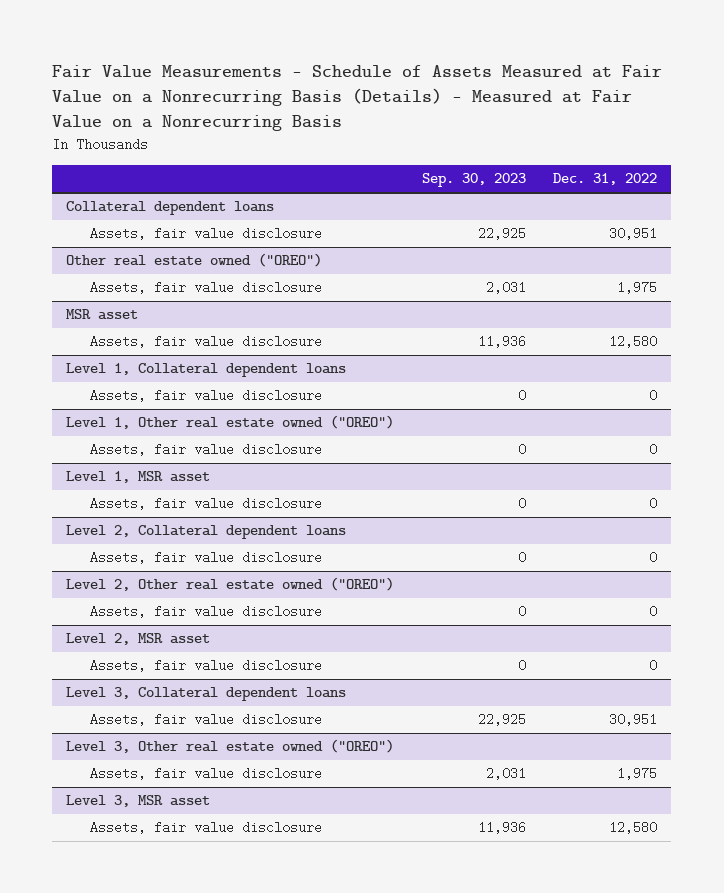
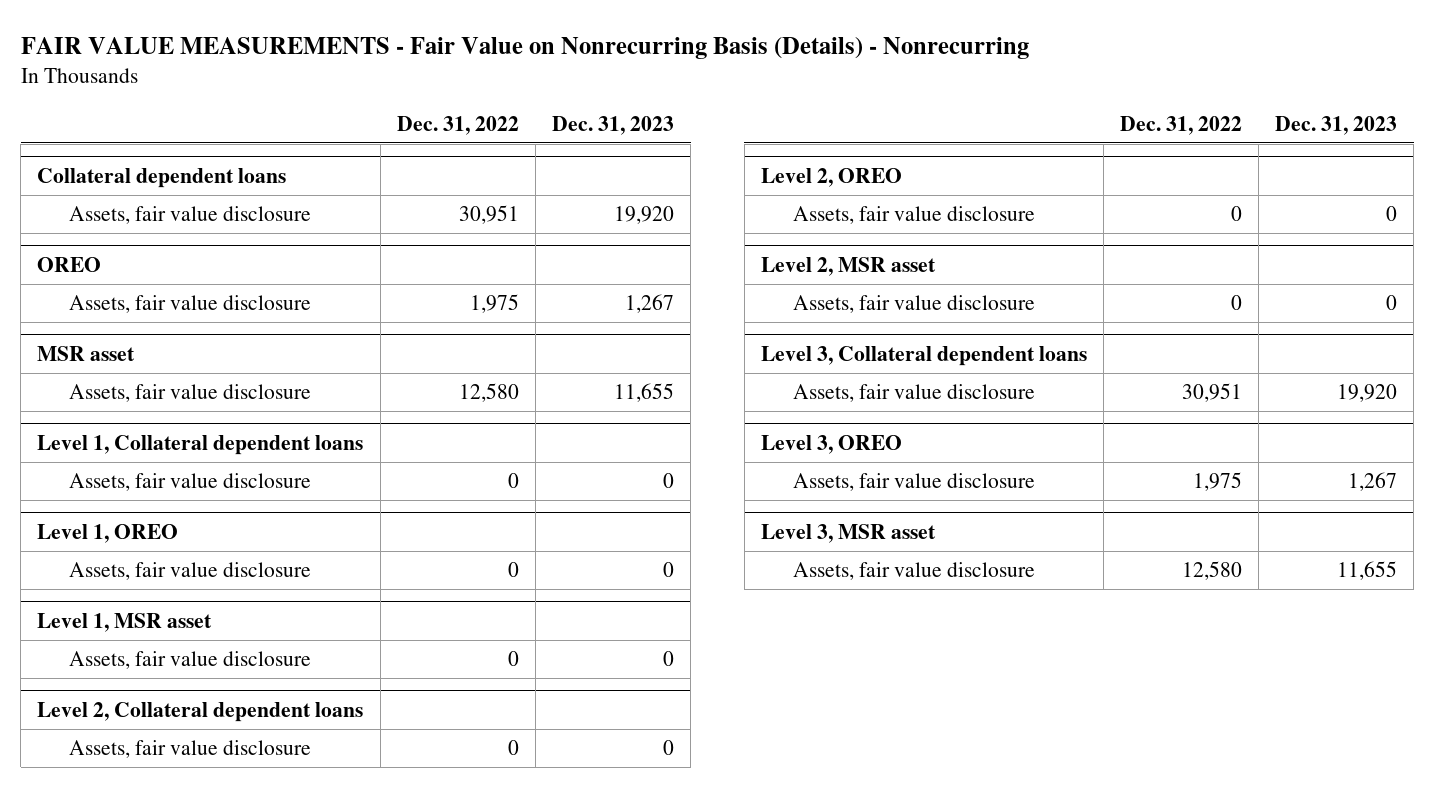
- Fair Value Measurements - Schedule of Assets Measured at Fair Value on a Nonrecurring Basis (Details) - Measured at Fair Value on a Nonrecurring Basis
+ FAIR VALUE MEASUREMENTS - Fair Value on Nonrecurring Basis (Details) - Nonrecurring
- | Sep. 30, 2023 | Dec. 31, 2022
+ | Dec. 31, 2022 | Dec. 31, 2023
- Other real estate owned ("OREO")
+ OREO
- Level 1, Other real estate owned ("OREO")
+ Level 1, OREO
- Level 2, Other real estate owned ("OREO")
+ Level 2, OREO
- Level 3, Other real estate owned ("OREO")
+ Level 3, OREO

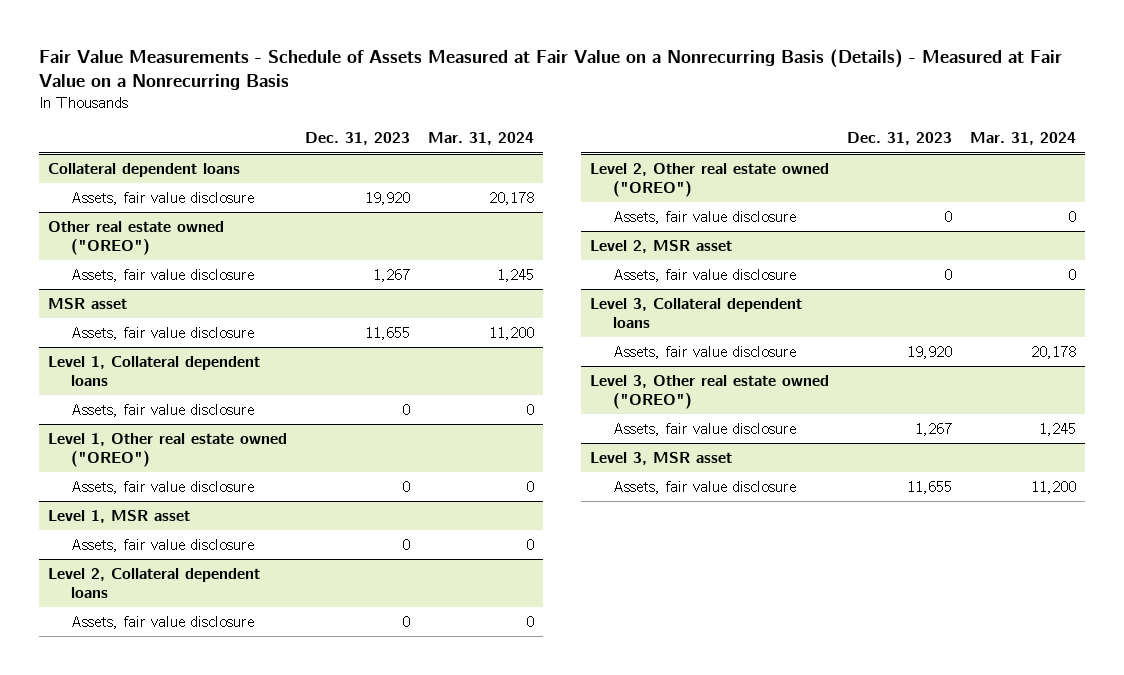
- FAIR VALUE MEASUREMENTS - Fair Value on Nonrecurring Basis (Details) - Nonrecurring
+ Fair Value Measurements - Schedule of Assets Measured at Fair Value on a Nonrecurring Basis (Details) - Measured at Fair Value on a Nonrecurring Basis
- | Dec. 31, 2022 | Dec. 31, 2023
+ | Dec. 31, 2023 | Mar. 31, 2024
- OREO
+ Other real estate owned ("OREO")
- Level 1, OREO
+ Level 1, Other real estate owned ("OREO")
- Level 2, OREO
+ Level 2, Other real estate owned ("OREO")
- Level 3, OREO
+ Level 3, Other real estate owned ("OREO")

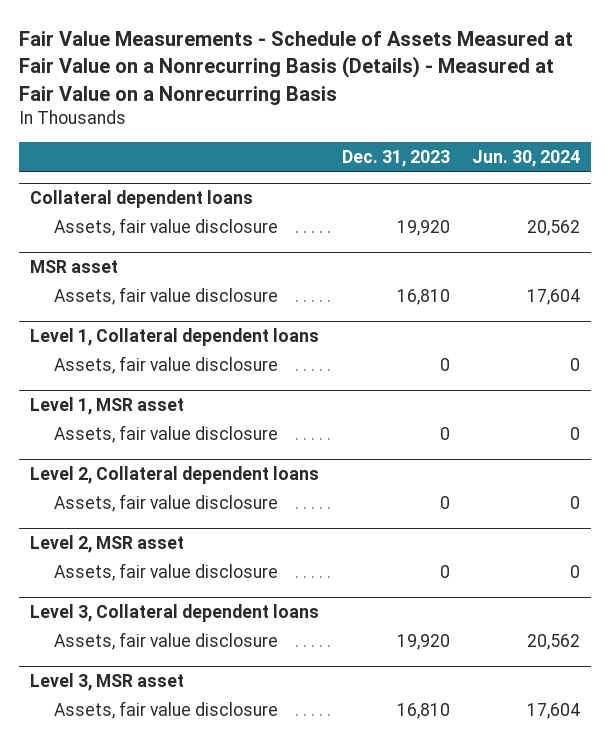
- | Dec. 31, 2023 | Mar. 31, 2024
+ | Dec. 31, 2023 | Jun. 30, 2024
- Other real estate owned ("OREO")
- Assets, fair value disclosure | 1,267 | 1,245
@ MSR asset
- Assets, fair value disclosure | 11,655 | 11,200
+ Assets, fair value disclosure | 16,810 | 17,604
- Level 1, Other real estate owned ("OREO")
- Assets, fair value disclosure | 0 | 0
- Level 2, Other real estate owned ("OREO")
- Assets, fair value disclosure | 0 | 0
- Level 3, Other real estate owned ("OREO")
- Assets, fair value disclosure | 1,267 | 1,245
@ Level 3, MSR asset
- Assets, fair value disclosure | 11,655 | 11,200
+ Assets, fair value disclosure | 16,810 | 17,604

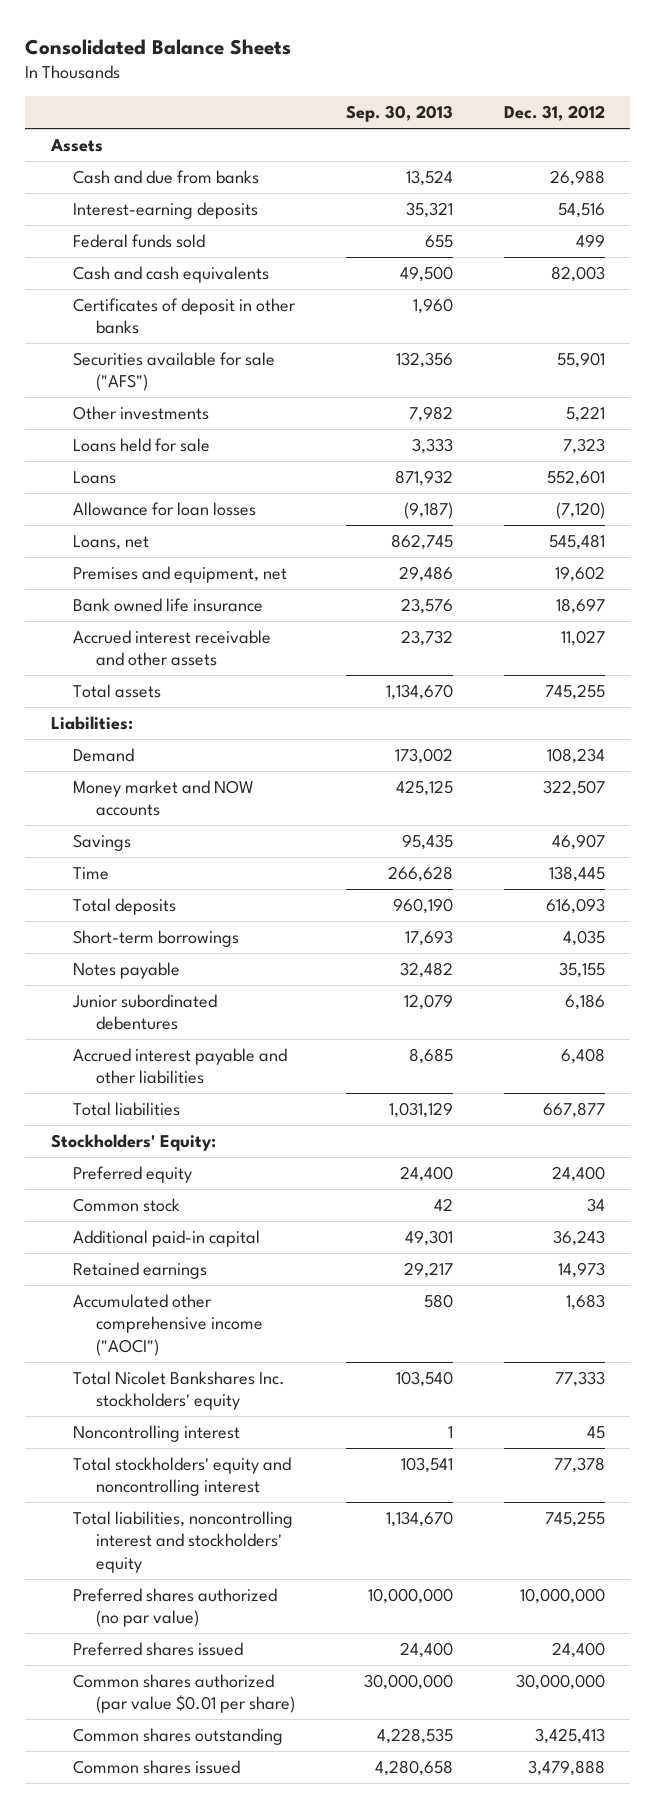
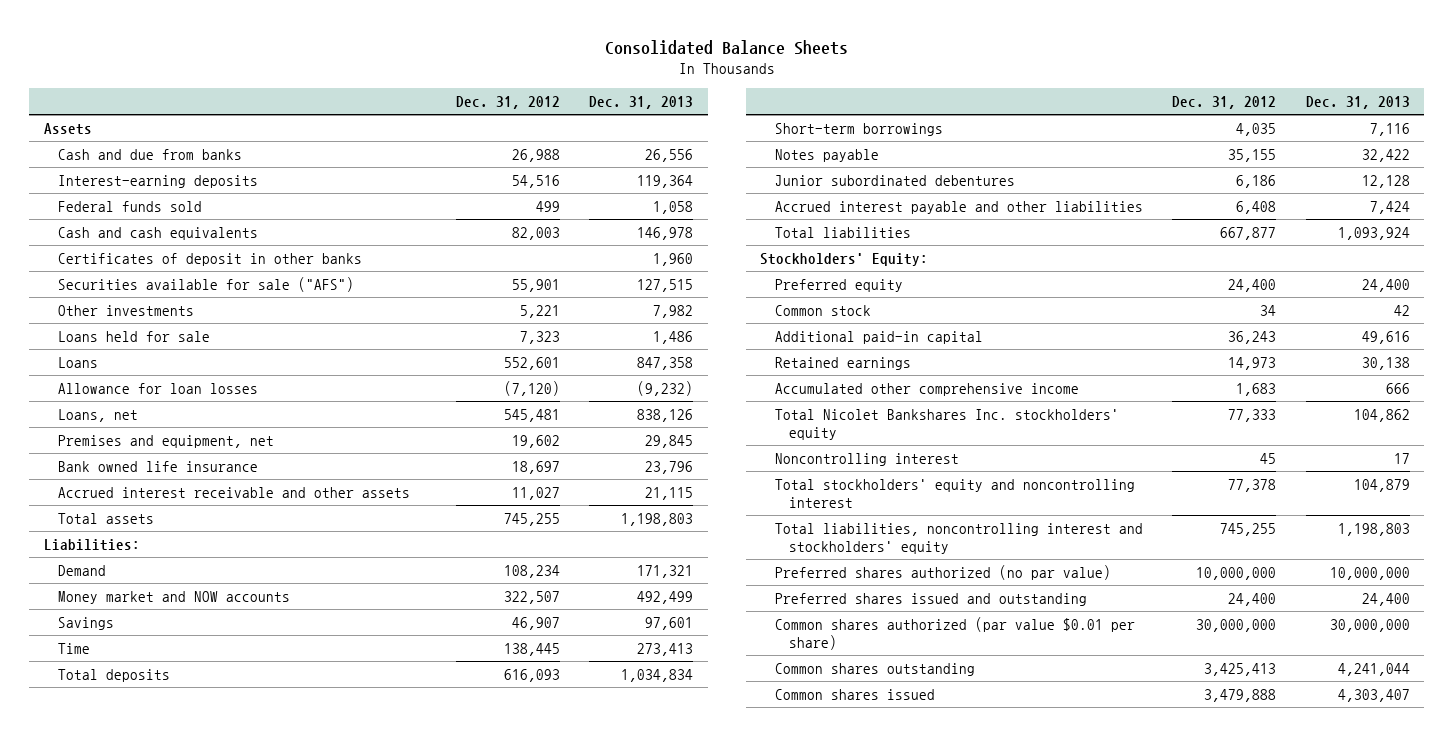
- | Sep. 30, 2013 | Dec. 31, 2012
+ | Dec. 31, 2012 | Dec. 31, 2013
- Accumulated other comprehensive income ("AOCI") | 580 | 1,683
+ Accumulated other comprehensive income | 1,683 | 666
- Preferred shares issued | 24,400 | 24,400
+ Preferred shares issued and outstanding | 24,400 | 24,400

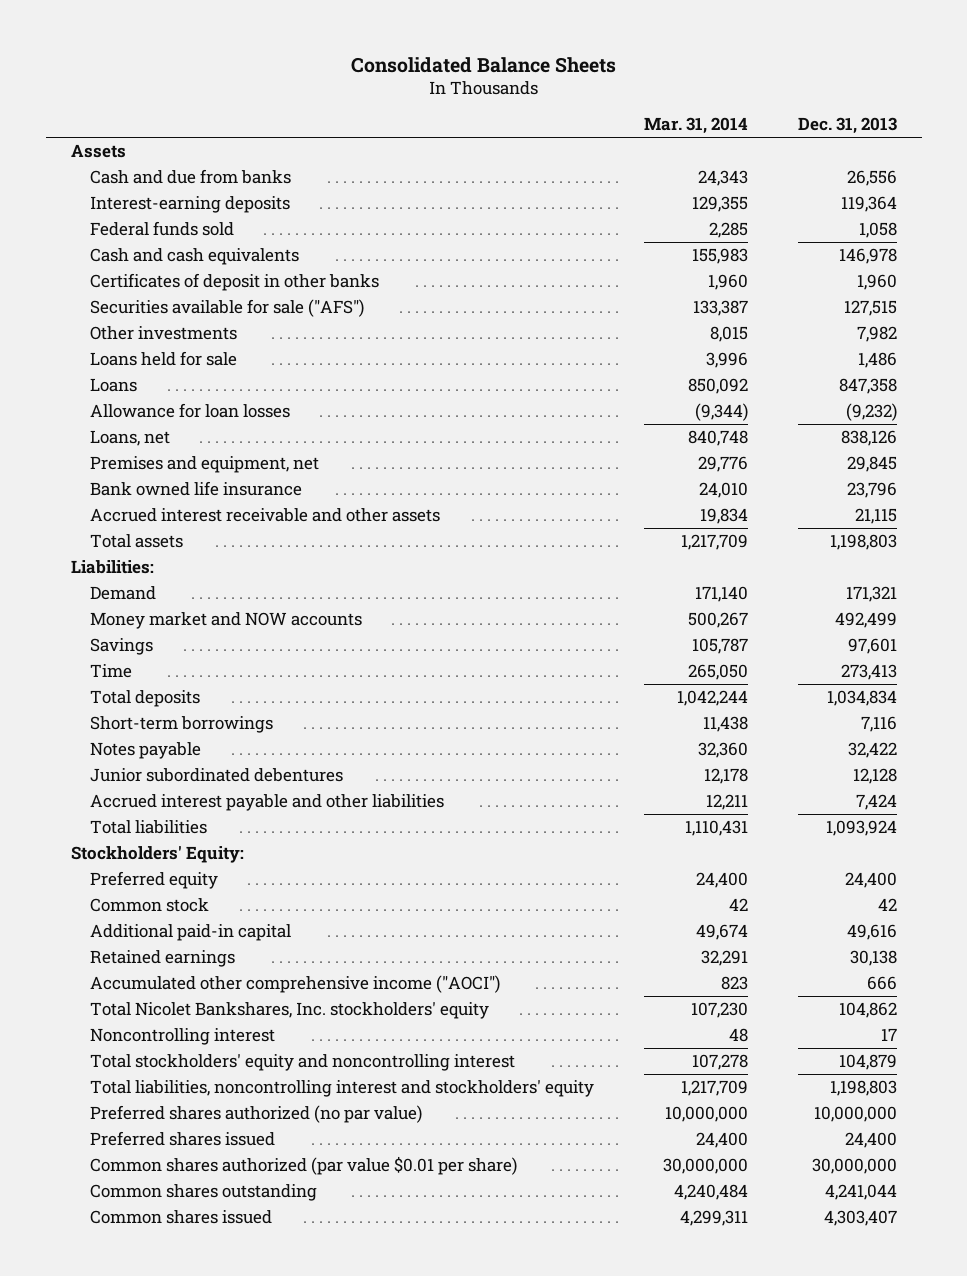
- | Dec. 31, 2012 | Dec. 31, 2013
+ | Mar. 31, 2014 | Dec. 31, 2013
- Accumulated other comprehensive income | 1,683 | 666
- Total Nicolet Bankshares Inc. stockholders' equity | 77,333 | 104,862
+ Accumulated other comprehensive income ("AOCI") | 823 | 666
+ Total Nicolet Bankshares, Inc. stockholders' equity | 107,230 | 104,862
- Preferred shares issued and outstanding | 24,400 | 24,400
+ Preferred shares issued | 24,400 | 24,400

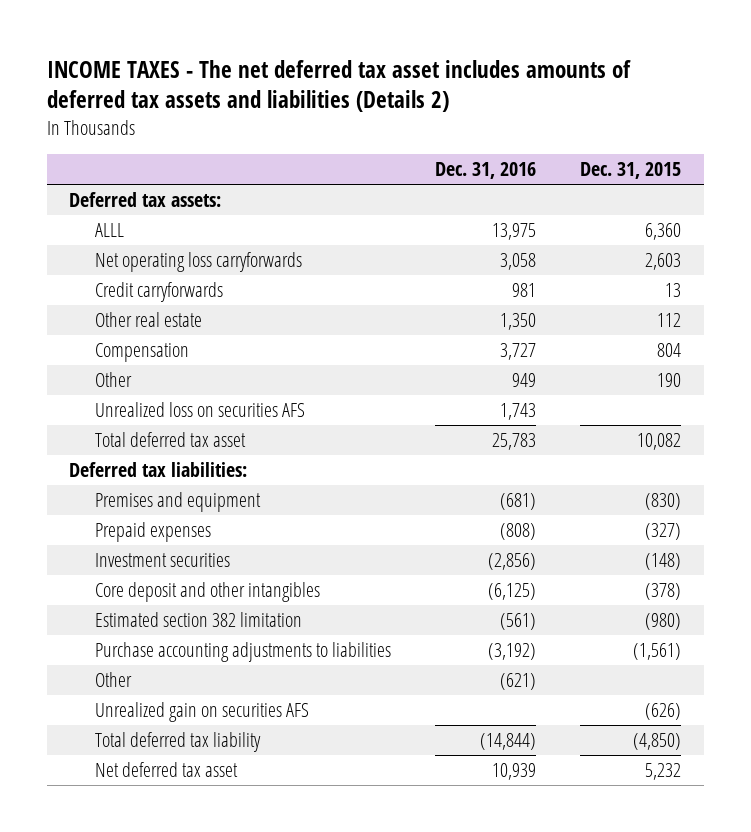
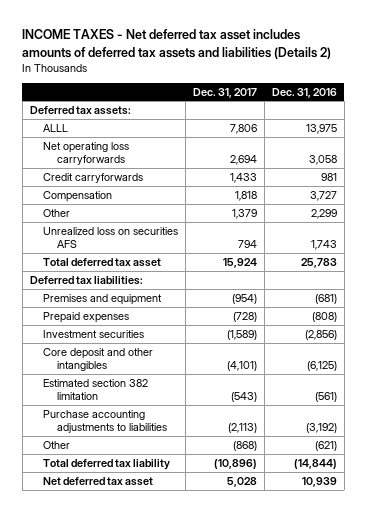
- INCOME TAXES - The net deferred tax asset includes amounts of deferred tax assets and liabilities (Details 2)
+ INCOME TAXES - Net deferred tax asset includes amounts of deferred tax assets and liabilities (Details 2)
- | Dec. 31, 2016 | Dec. 31, 2015
+ | Dec. 31, 2017 | Dec. 31, 2016
- Other real estate | 1,350 | 112
- Other | 949 | 190
+ Other | 1,379 | 2,299
- Unrealized gain on securities AFS | | (626)

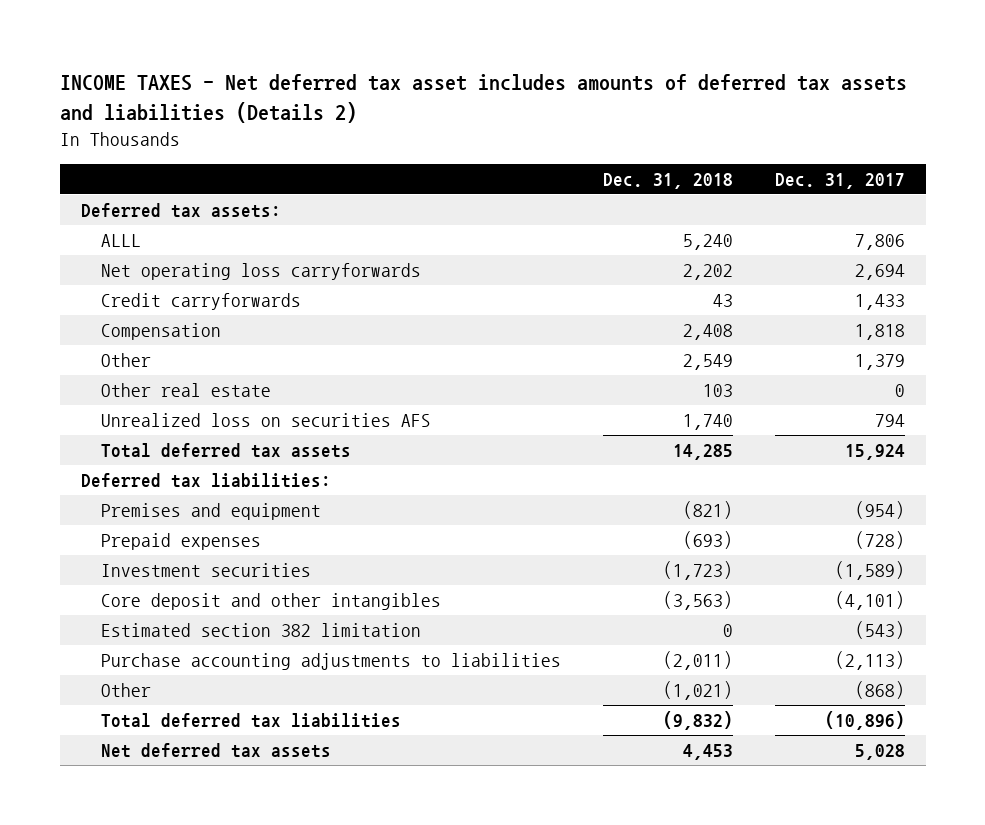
- | Dec. 31, 2017 | Dec. 31, 2016
+ | Dec. 31, 2018 | Dec. 31, 2017
+ Other real estate | 103 | 0
- Total deferred tax asset | 15,924 | 25,783
+ Total deferred tax assets | 14,285 | 15,924
- Total deferred tax liability | (10,896) | (14,844)
- Net deferred tax asset | 5,028 | 10,939
+ Total deferred tax liabilities | (9,832) | (10,896)
+ Net deferred tax assets | 4,453 | 5,028

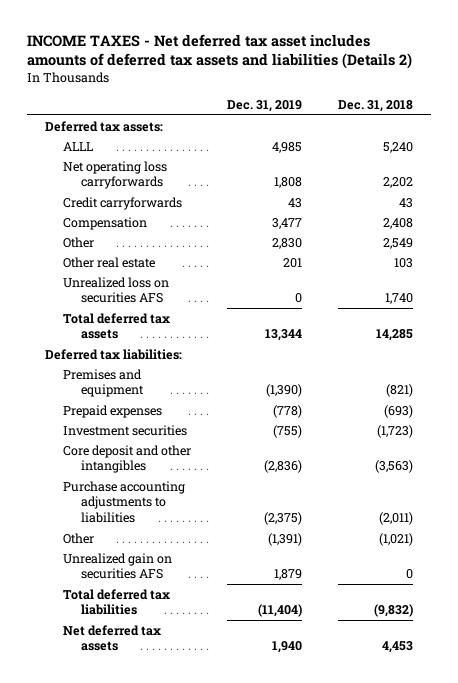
- | Dec. 31, 2018 | Dec. 31, 2017
+ | Dec. 31, 2019 | Dec. 31, 2018
- Estimated section 382 limitation | 0 | (543)
+ Unrealized gain on securities AFS | 1,879 | 0

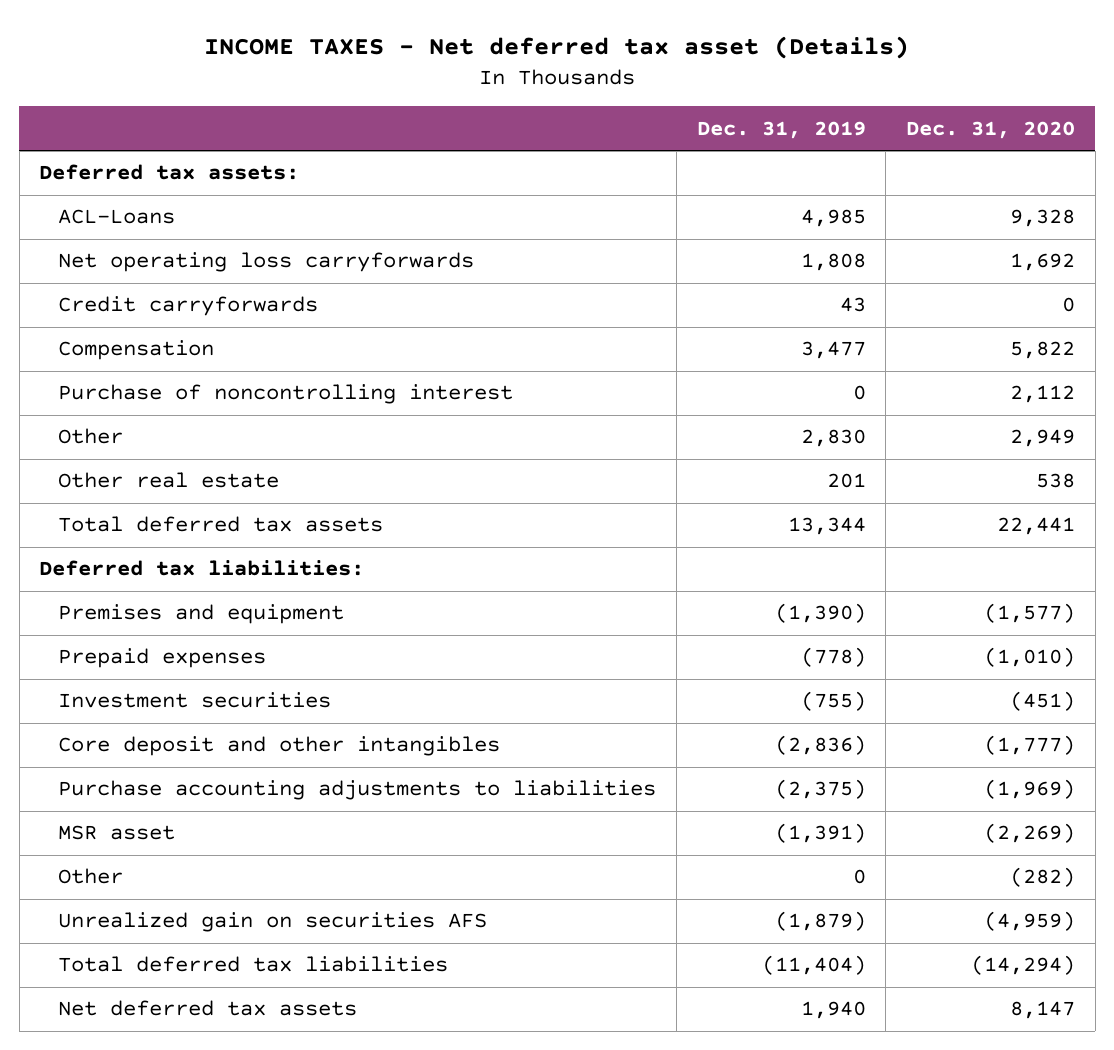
- INCOME TAXES - Net deferred tax asset includes amounts of deferred tax assets and liabilities (Details 2)
+ INCOME TAXES - Net deferred tax asset (Details)
- | Dec. 31, 2019 | Dec. 31, 2018
+ | Dec. 31, 2019 | Dec. 31, 2020
- ALLL | 4,985 | 5,240
+ ACL-Loans | 4,985 | 9,328
+ Purchase of noncontrolling interest | 0 | 2,112
- Unrealized loss on securities AFS | 0 | 1,740
- Other | (1,391) | (1,021)
- Unrealized gain on securities AFS | 1,879 | 0
+ MSR asset | (1,391) | (2,269)
+ Other | 0 | (282)
+ Unrealized gain on securities AFS | (1,879) | (4,959)

